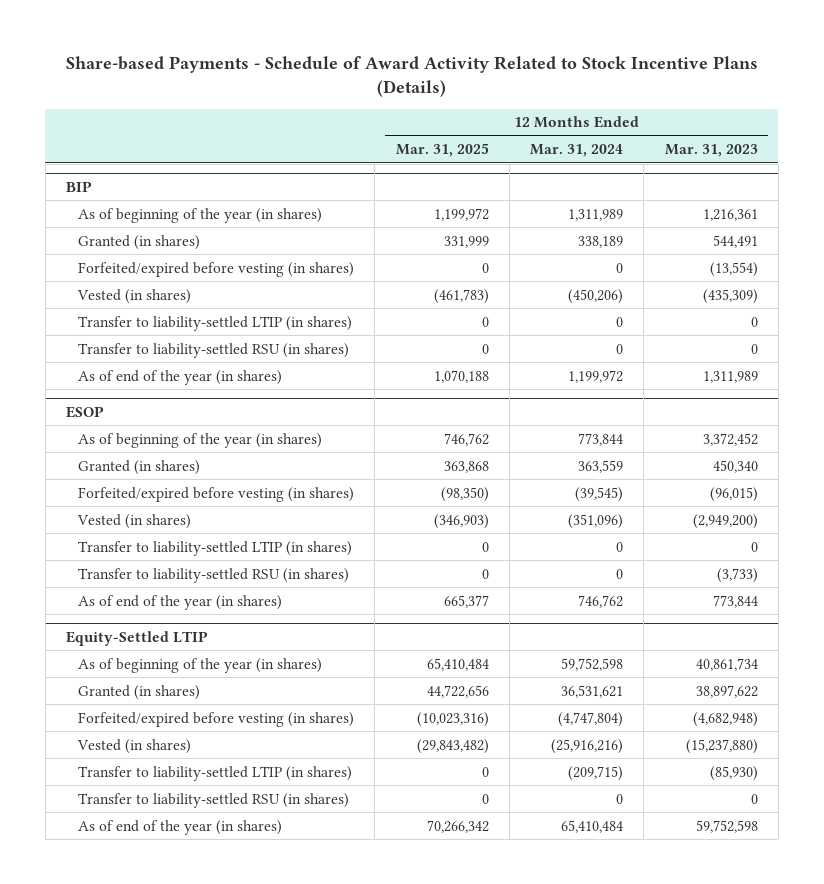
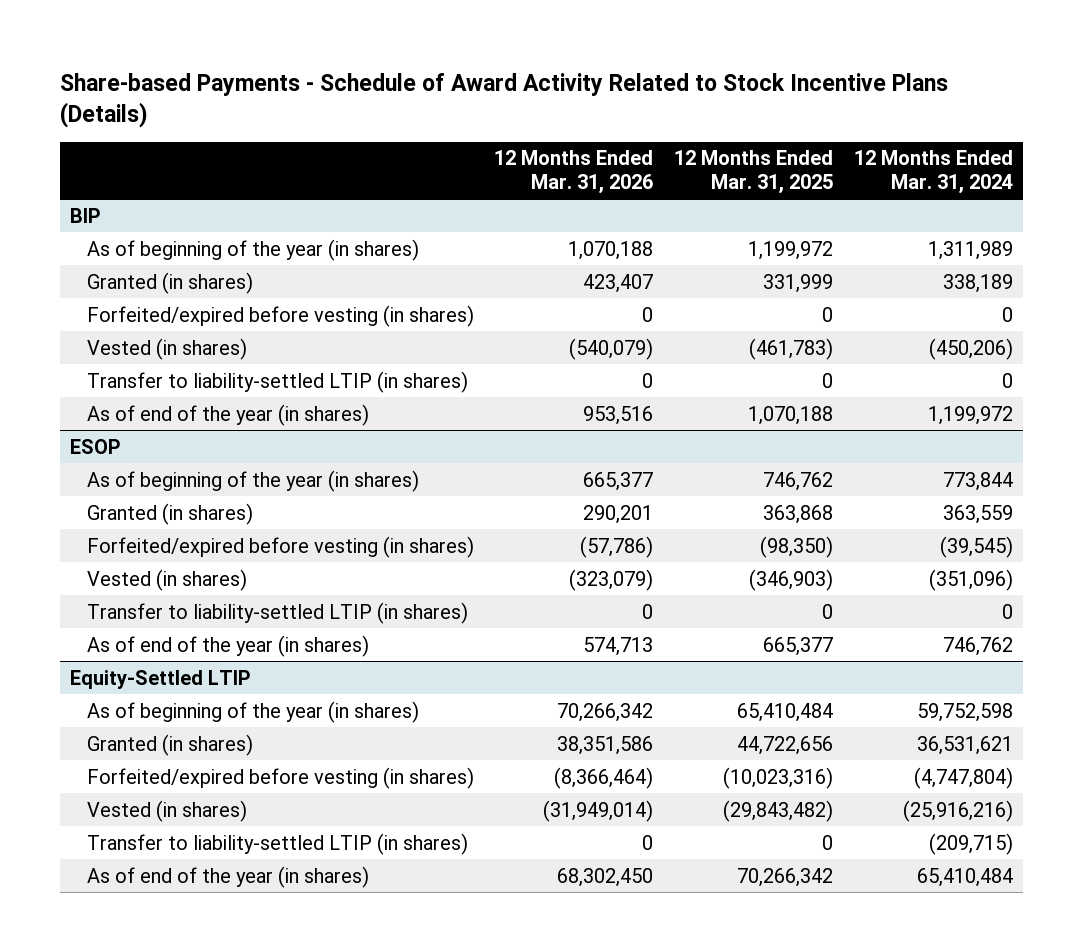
- | 12 Months Ended Mar. 31, 2025 | 12 Months Ended Mar. 31, 2024 | 12 Months Ended Mar. 31, 2023
+ | 12 Months Ended Mar. 31, 2026 | 12 Months Ended Mar. 31, 2025 | 12 Months Ended Mar. 31, 2024
@ BIP
- Transfer to liability-settled RSU (in shares) | 0 | 0 | 0
@ ESOP
- Transfer to liability-settled RSU (in shares) | 0 | 0 | (3,733)
@ Equity-Settled LTIP
- Transfer to liability-settled RSU (in shares) | 0 | 0 | 0

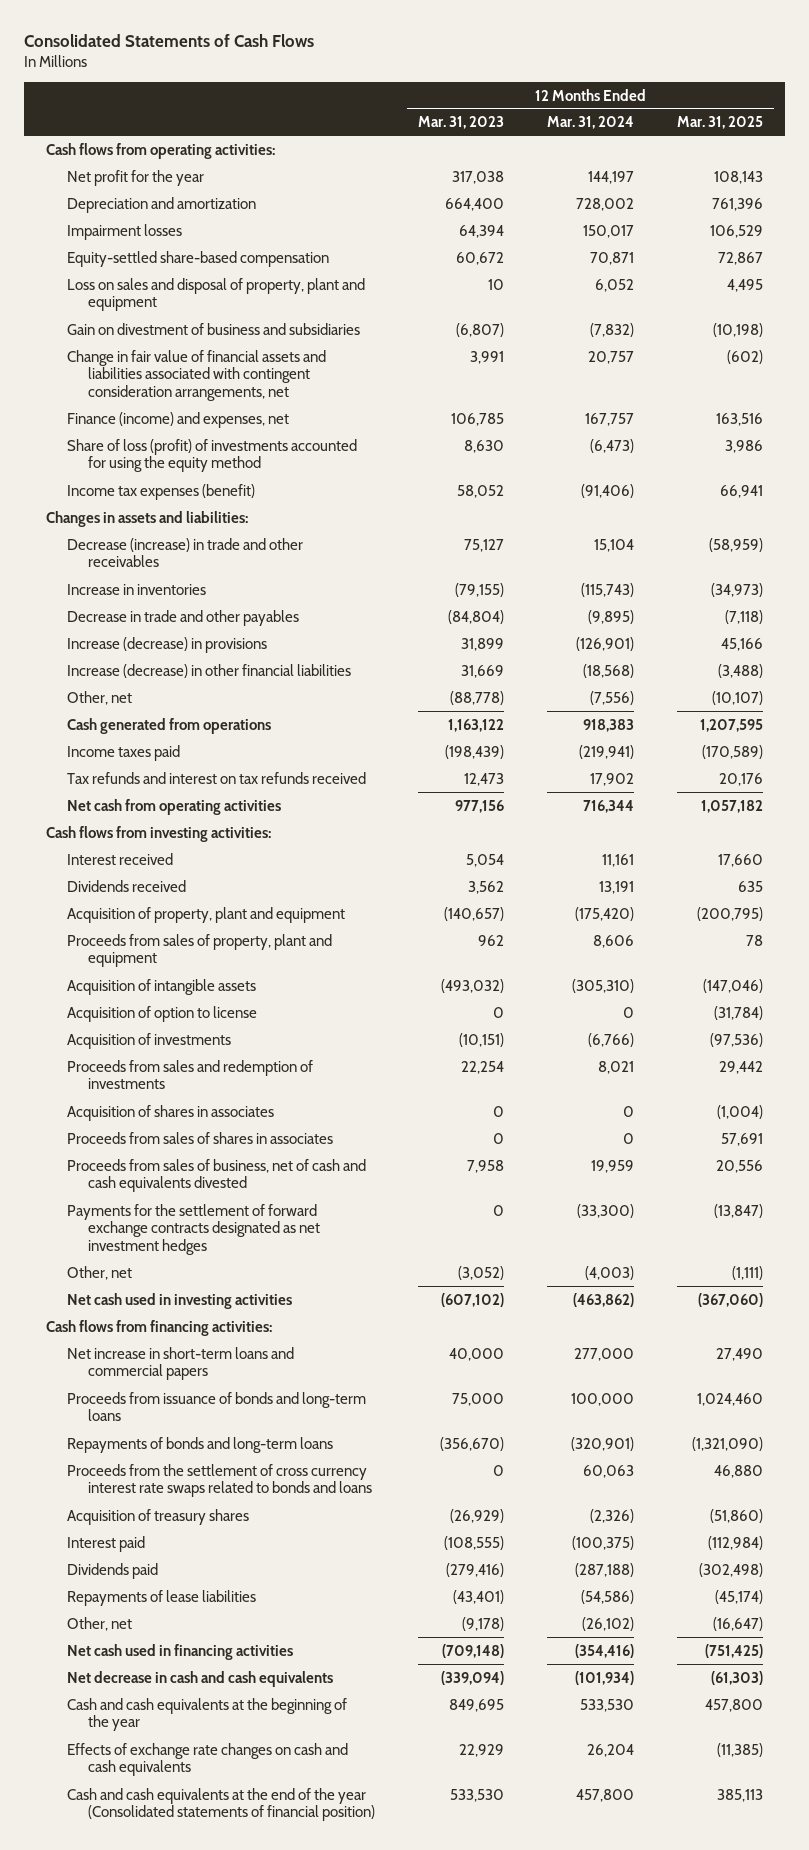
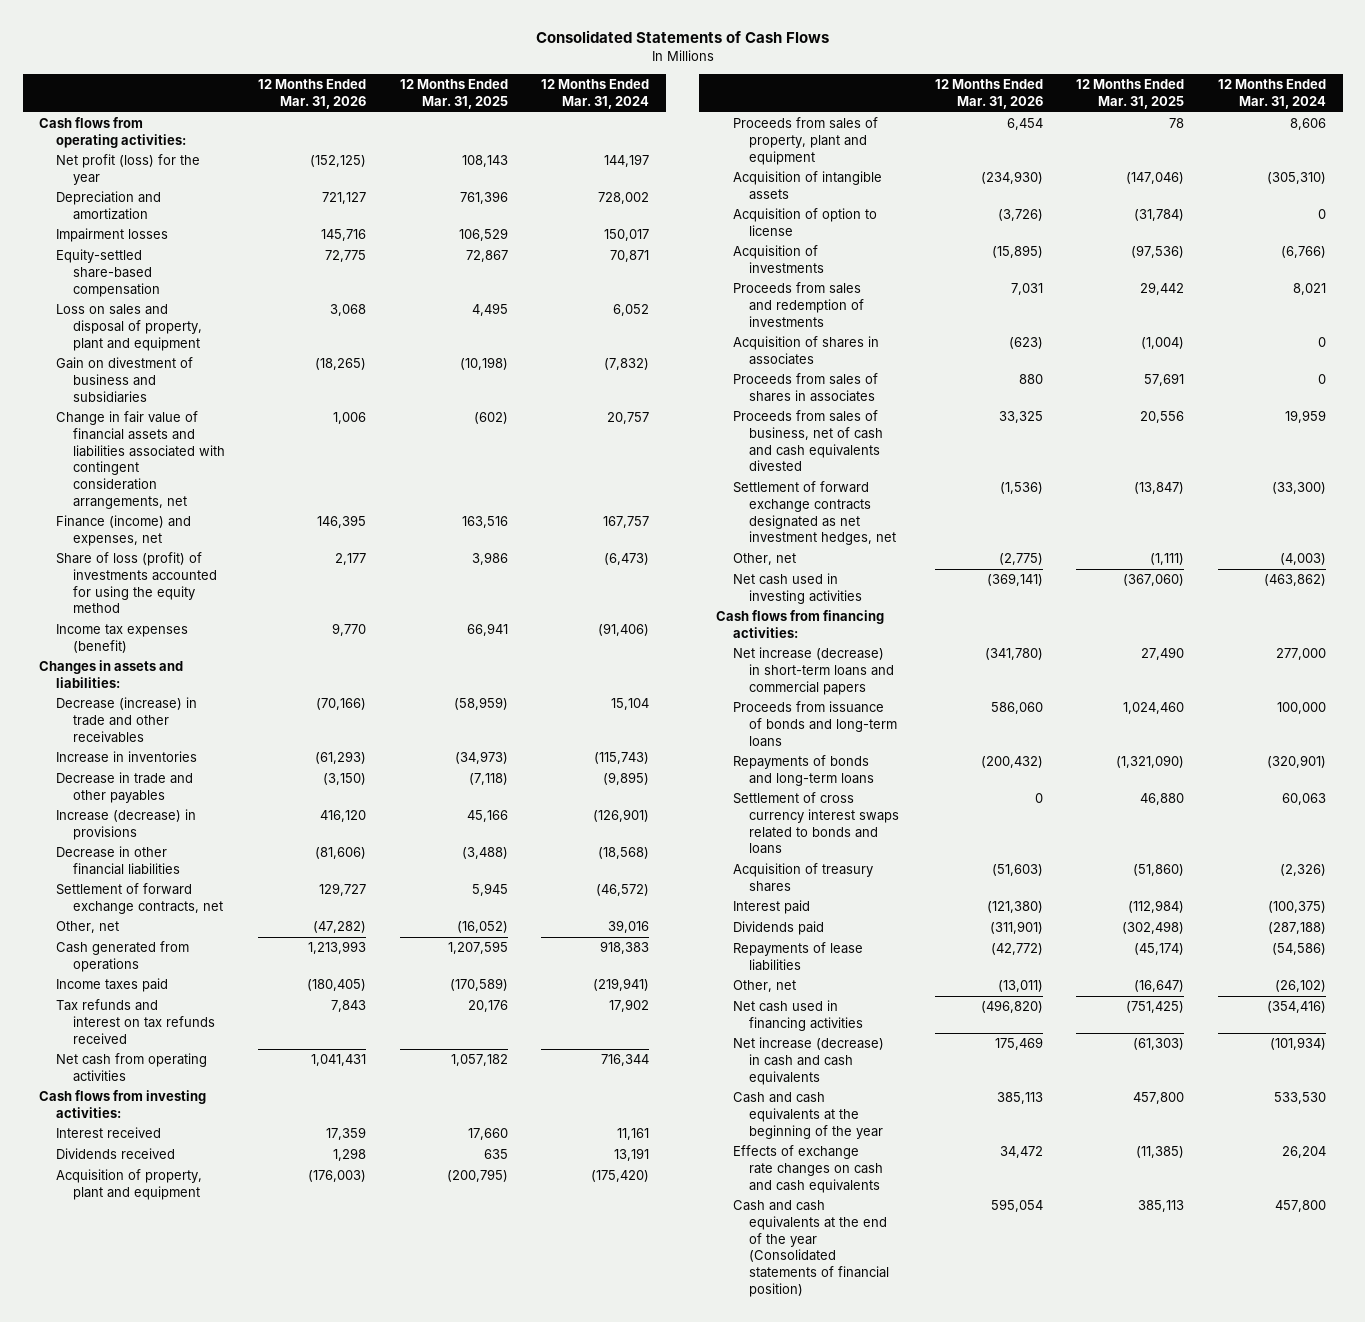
- | 12 Months Ended Mar. 31, 2023 | 12 Months Ended Mar. 31, 2024 | 12 Months Ended Mar. 31, 2025
+ | 12 Months Ended Mar. 31, 2026 | 12 Months Ended Mar. 31, 2025 | 12 Months Ended Mar. 31, 2024
- Net profit for the year | 317,038 | 144,197 | 108,143
+ Net profit (loss) for the year | (152,125) | 108,143 | 144,197
- Increase (decrease) in other financial liabilities | 31,669 | (18,568) | (3,488)
- Other, net | (88,778) | (7,556) | (10,107)
+ Decrease in other financial liabilities | (81,606) | (3,488) | (18,568)
+ Settlement of forward exchange contracts, net | 129,727 | 5,945 | (46,572)
+ Other, net | (47,282) | (16,052) | 39,016
- Payments for the settlement of forward exchange contracts designated as net investment hedges | 0 | (33,300) | (13,847)
+ Settlement of forward exchange contracts designated as net investment hedges, net | (1,536) | (13,847) | (33,300)
- Net increase in short-term loans and commercial papers | 40,000 | 277,000 | 27,490
+ Net increase (decrease) in short-term loans and commercial papers | (341,780) | 27,490 | 277,000
- Proceeds from the settlement of cross currency interest rate swaps related to bonds and loans | 0 | 60,063 | 46,880
+ Settlement of cross currency interest swaps related to bonds and loans | 0 | 46,880 | 60,063
- Net decrease in cash and cash equivalents | (339,094) | (101,934) | (61,303)
+ Net increase (decrease) in cash and cash equivalents | 175,469 | (61,303) | (101,934)

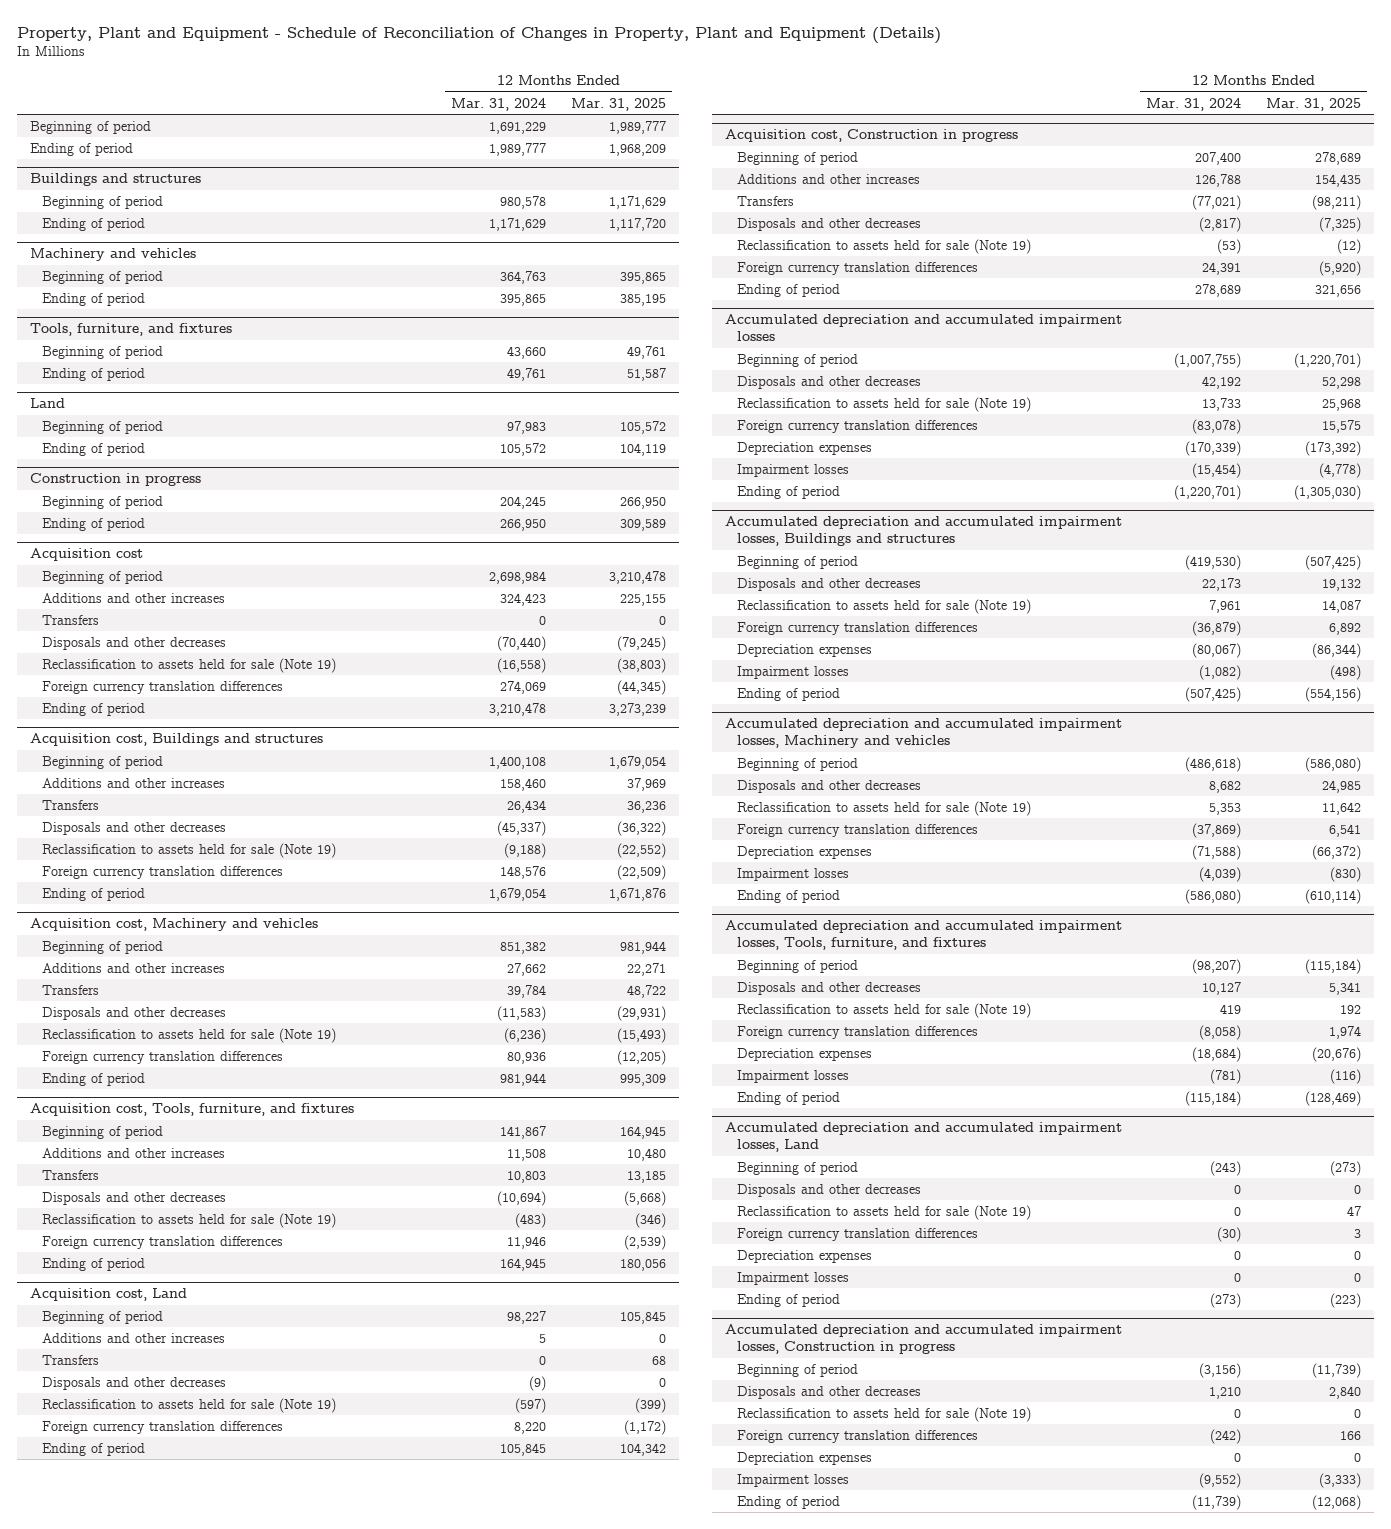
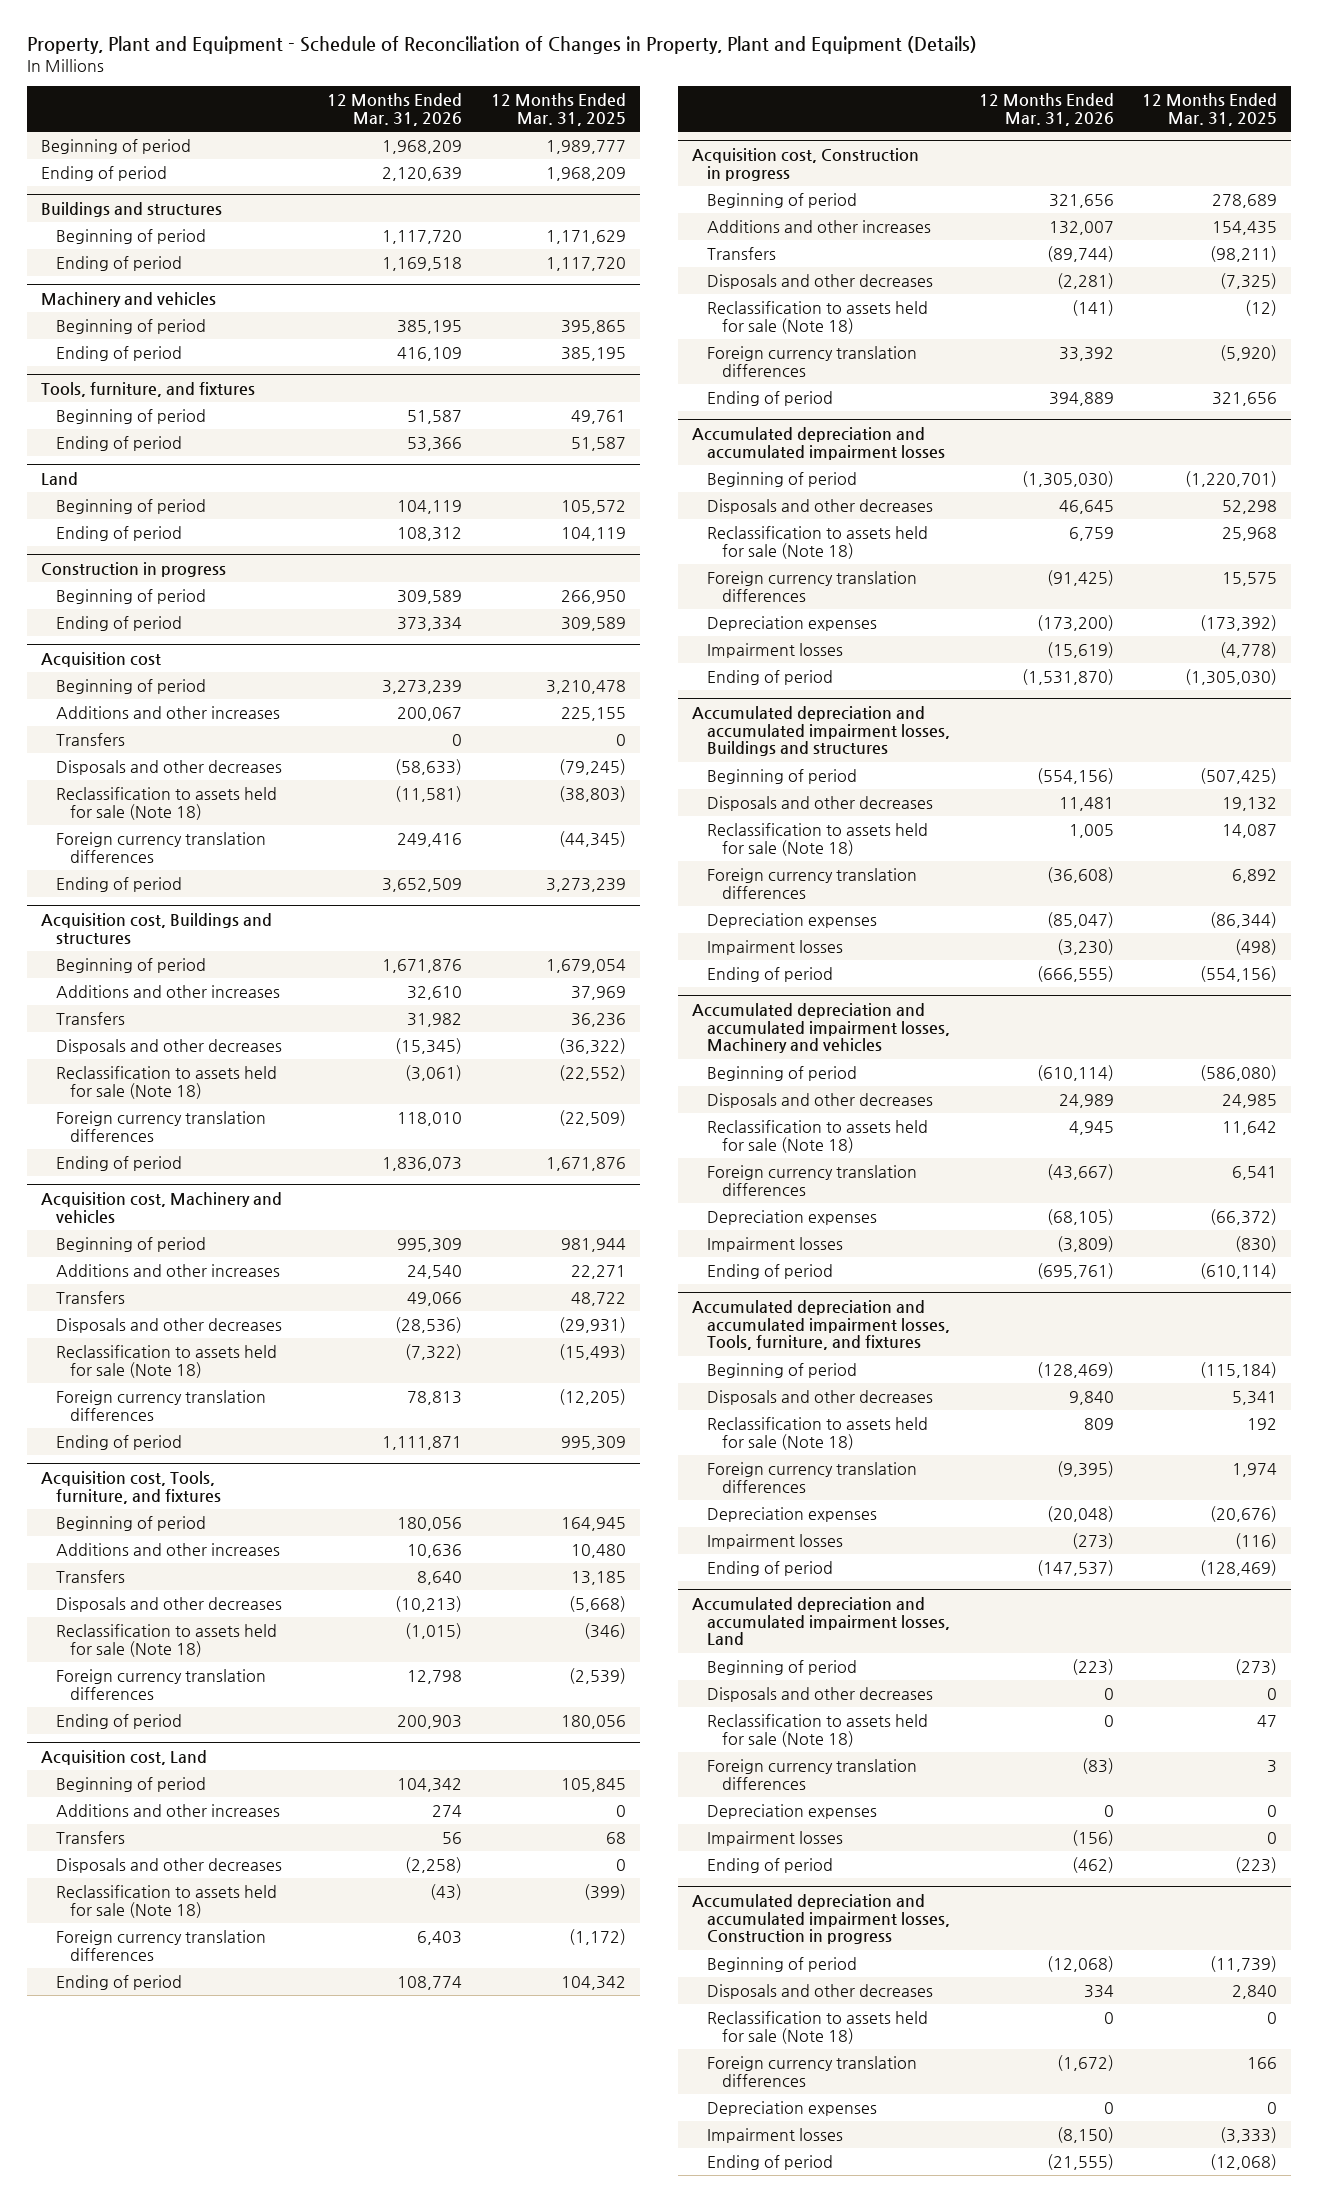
- | 12 Months Ended Mar. 31, 2024 | 12 Months Ended Mar. 31, 2025
+ | 12 Months Ended Mar. 31, 2026 | 12 Months Ended Mar. 31, 2025
@ Acquisition cost
- Reclassification to assets held for sale (Note 19) | (16,558) | (38,803)
+ Reclassification to assets held for sale (Note 18) | (11,581) | (38,803)
@ Acquisition cost, Buildings and structures
- Reclassification to assets held for sale (Note 19) | (9,188) | (22,552)
+ Reclassification to assets held for sale (Note 18) | (3,061) | (22,552)
@ Acquisition cost, Machinery and vehicles
- Reclassification to assets held for sale (Note 19) | (6,236) | (15,493)
+ Reclassification to assets held for sale (Note 18) | (7,322) | (15,493)
@ Acquisition cost, Tools, furniture, and fixtures
- Reclassification to assets held for sale (Note 19) | (483) | (346)
+ Reclassification to assets held for sale (Note 18) | (1,015) | (346)
@ Acquisition cost, Land
- Reclassification to assets held for sale (Note 19) | (597) | (399)
+ Reclassification to assets held for sale (Note 18) | (43) | (399)
@ Acquisition cost, Construction in progress
- Reclassification to assets held for sale (Note 19) | (53) | (12)
+ Reclassification to assets held for sale (Note 18) | (141) | (12)
@ Accumulated depreciation and accumulated impairment losses
- Reclassification to assets held for sale (Note 19) | 13,733 | 25,968
+ Reclassification to assets held for sale (Note 18) | 6,759 | 25,968
@ Accumulated depreciation and accumulated impairment losses, Buildings and structures
- Reclassification to assets held for sale (Note 19) | 7,961 | 14,087
+ Reclassification to assets held for sale (Note 18) | 1,005 | 14,087
@ Accumulated depreciation and accumulated impairment losses, Machinery and vehicles
- Reclassification to assets held for sale (Note 19) | 5,353 | 11,642
+ Reclassification to assets held for sale (Note 18) | 4,945 | 11,642
@ Accumulated depreciation and accumulated impairment losses, Tools, furniture, and fixtures
- Reclassification to assets held for sale (Note 19) | 419 | 192
+ Reclassification to assets held for sale (Note 18) | 809 | 192
@ Accumulated depreciation and accumulated impairment losses, Land
- Reclassification to assets held for sale (Note 19) | 0 | 47
+ Reclassification to assets held for sale (Note 18) | 0 | 47
@ Accumulated depreciation and accumulated impairment losses, Construction in progress
- Reclassification to assets held for sale (Note 19) | 0 | 0
+ Reclassification to assets held for sale (Note 18) | 0 | 0

